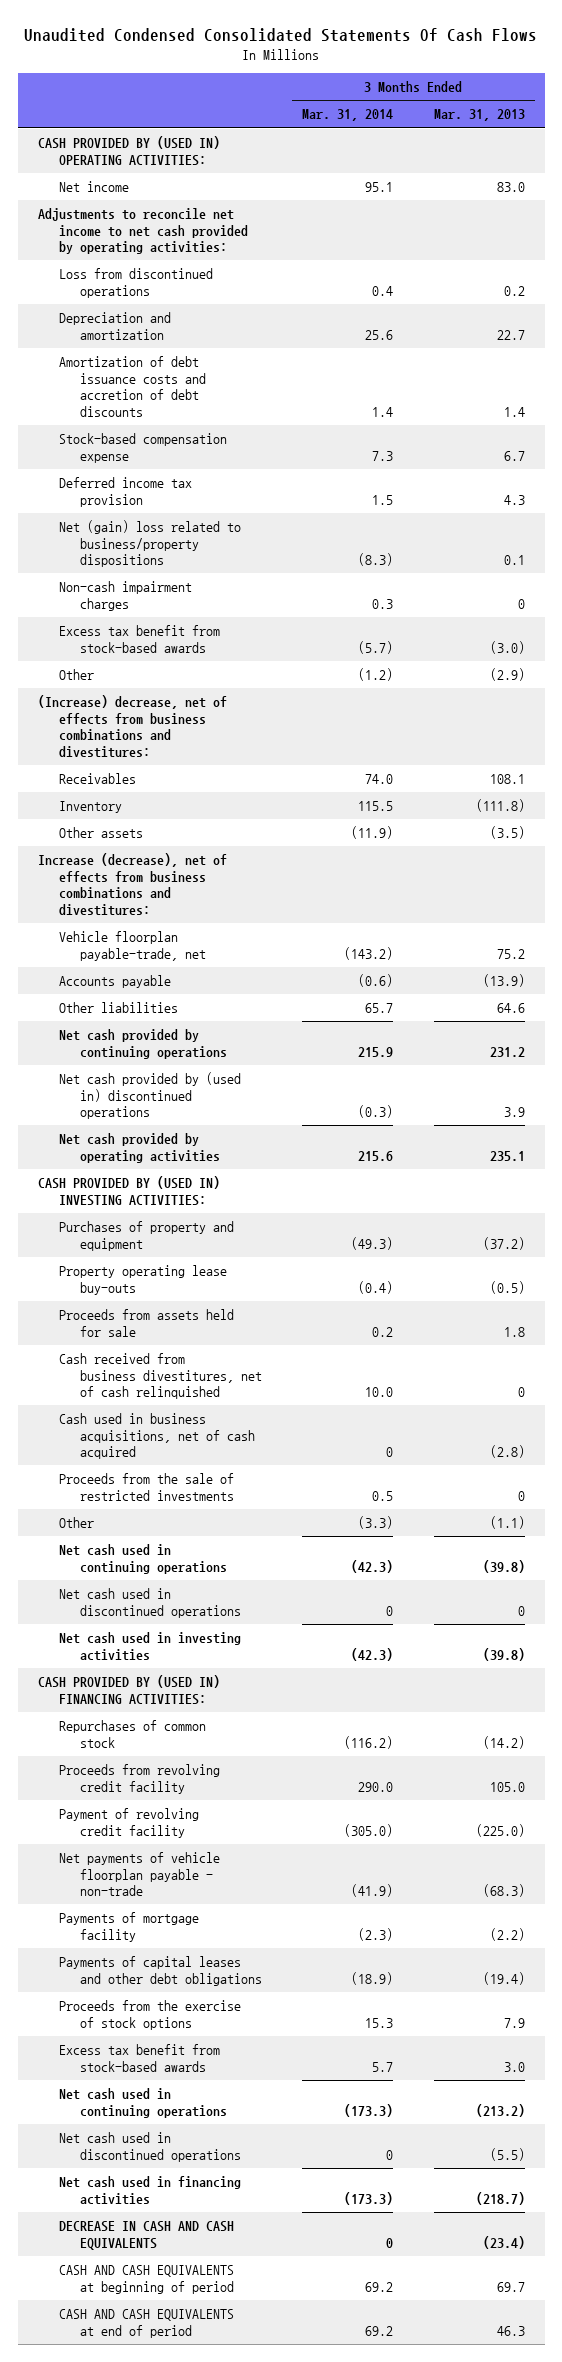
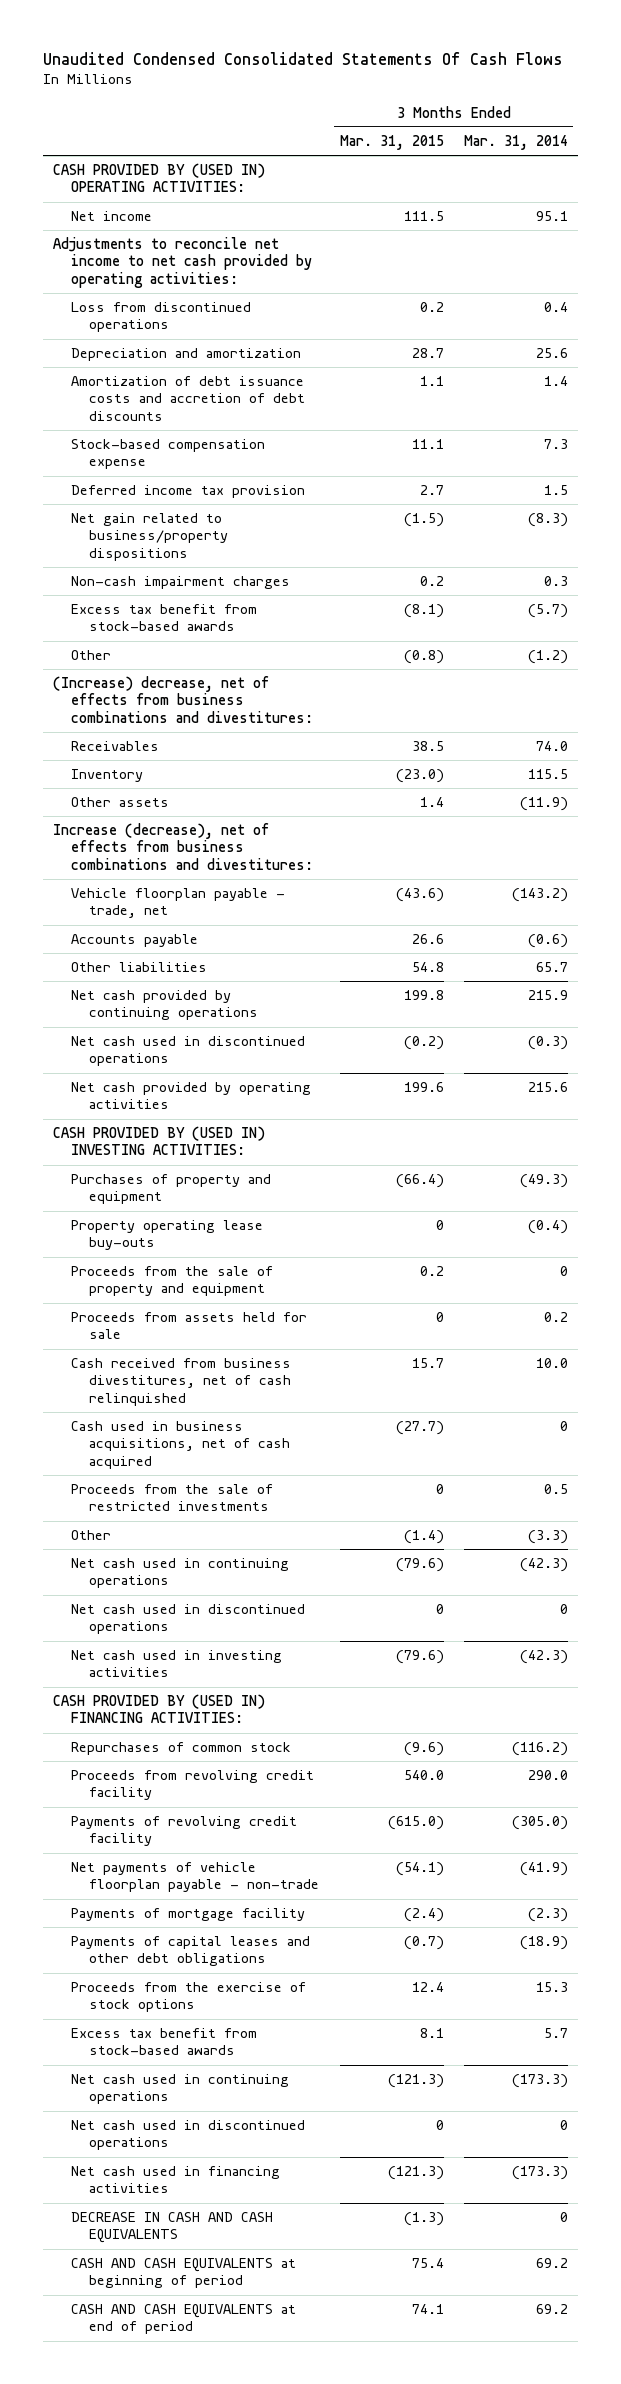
- | 3 Months Ended Mar. 31, 2014 | 3 Months Ended Mar. 31, 2013
+ | 3 Months Ended Mar. 31, 2015 | 3 Months Ended Mar. 31, 2014
- Net (gain) loss related to business/property dispositions | (8.3) | 0.1
+ Net gain related to business/property dispositions | (1.5) | (8.3)
- Vehicle floorplan payable-trade, net | (143.2) | 75.2
+ Vehicle floorplan payable - trade, net | (43.6) | (143.2)
- Net cash provided by (used in) discontinued operations | (0.3) | 3.9
+ Net cash used in discontinued operations | (0.2) | (0.3)
+ Proceeds from the sale of property and equipment | 0.2 | 0
- Payment of revolving credit facility | (305.0) | (225.0)
+ Payments of revolving credit facility | (615.0) | (305.0)

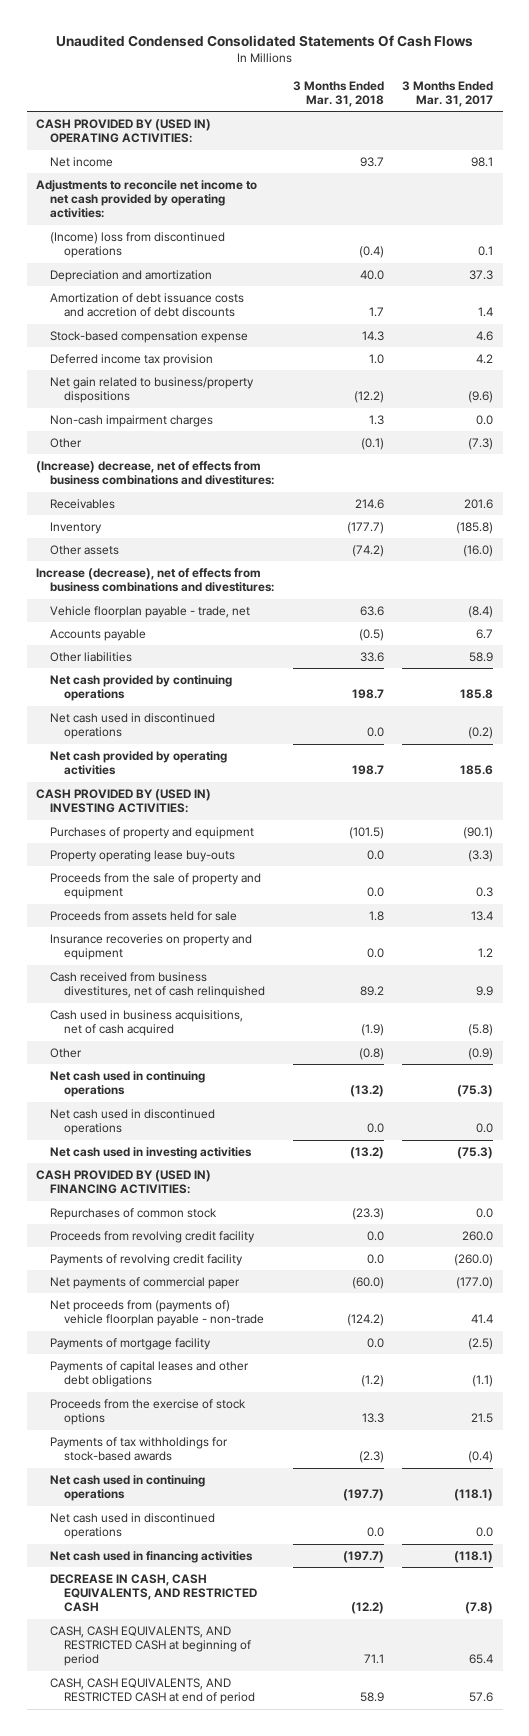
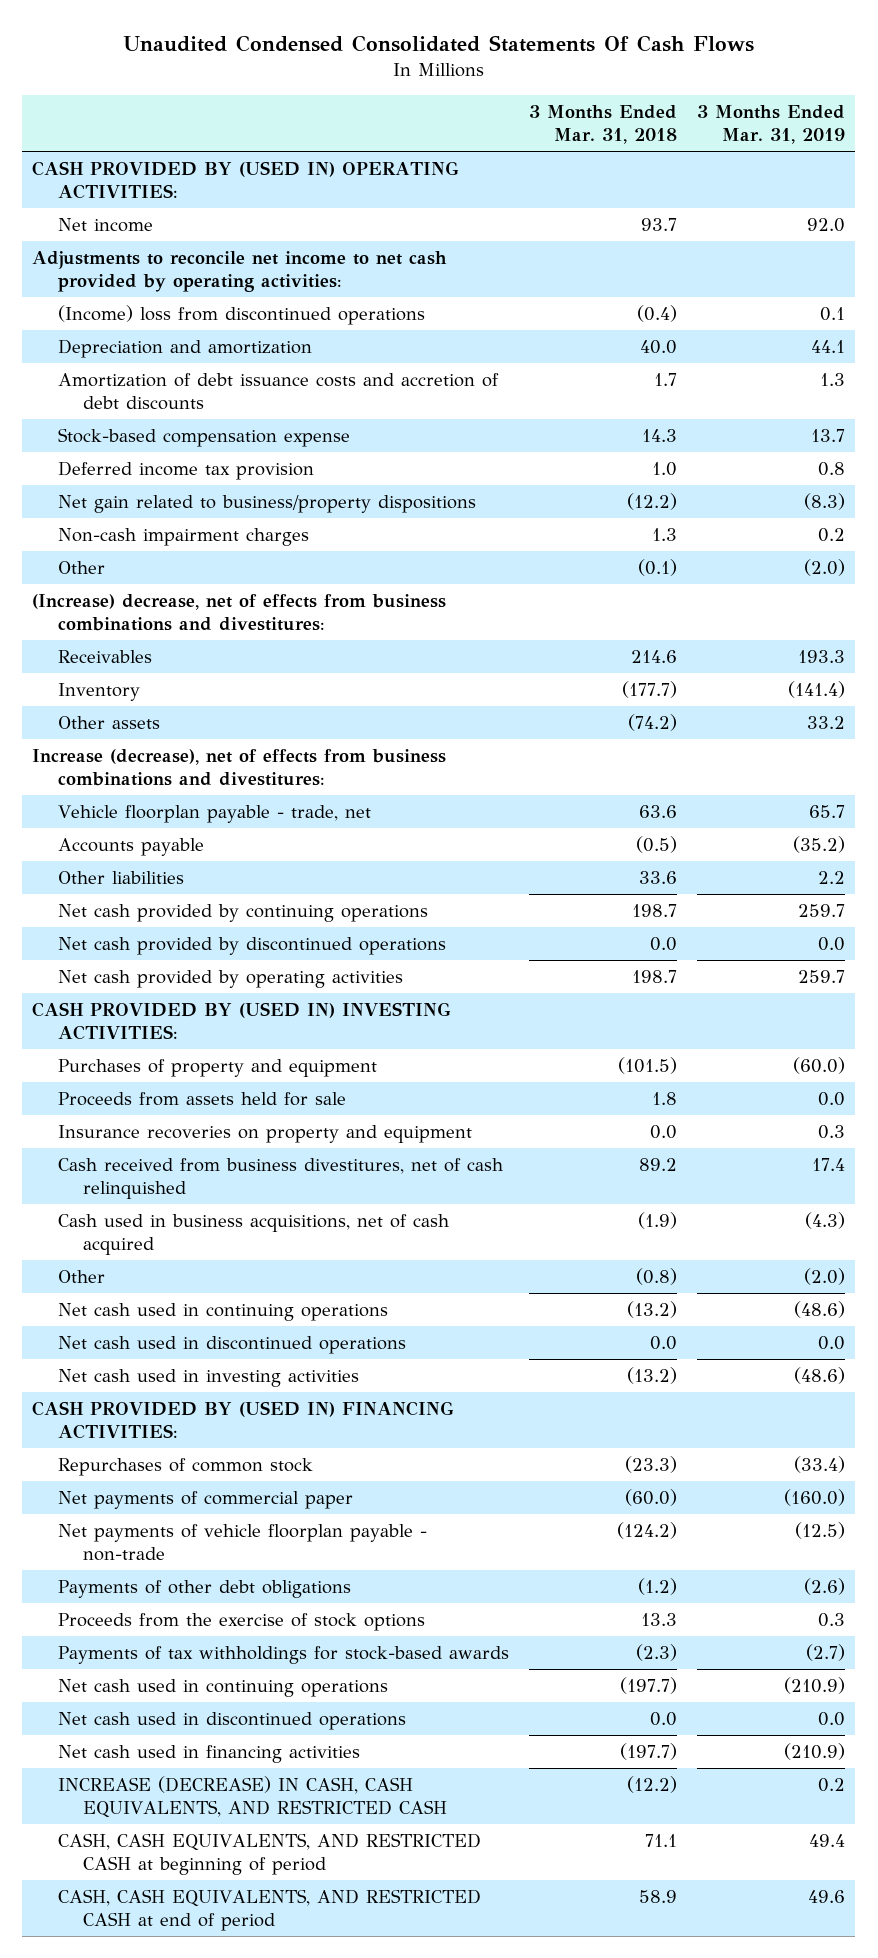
- | 3 Months Ended Mar. 31, 2018 | 3 Months Ended Mar. 31, 2017
+ | 3 Months Ended Mar. 31, 2018 | 3 Months Ended Mar. 31, 2019
- Net cash used in discontinued operations | 0.0 | (0.2)
+ Net cash provided by discontinued operations | 0.0 | 0.0
- Property operating lease buy-outs | 0.0 | (3.3)
- Proceeds from the sale of property and equipment | 0.0 | 0.3
- Proceeds from revolving credit facility | 0.0 | 260.0
- Payments of revolving credit facility | 0.0 | (260.0)
- Net proceeds from (payments of) vehicle floorplan payable - non-trade | (124.2) | 41.4
- Payments of mortgage facility | 0.0 | (2.5)
- Payments of capital leases and other debt obligations | (1.2) | (1.1)
+ Net payments of vehicle floorplan payable - non-trade | (124.2) | (12.5)
+ Payments of other debt obligations | (1.2) | (2.6)
- DECREASE IN CASH, CASH EQUIVALENTS, AND RESTRICTED CASH | (12.2) | (7.8)
+ INCREASE (DECREASE) IN CASH, CASH EQUIVALENTS, AND RESTRICTED CASH | (12.2) | 0.2

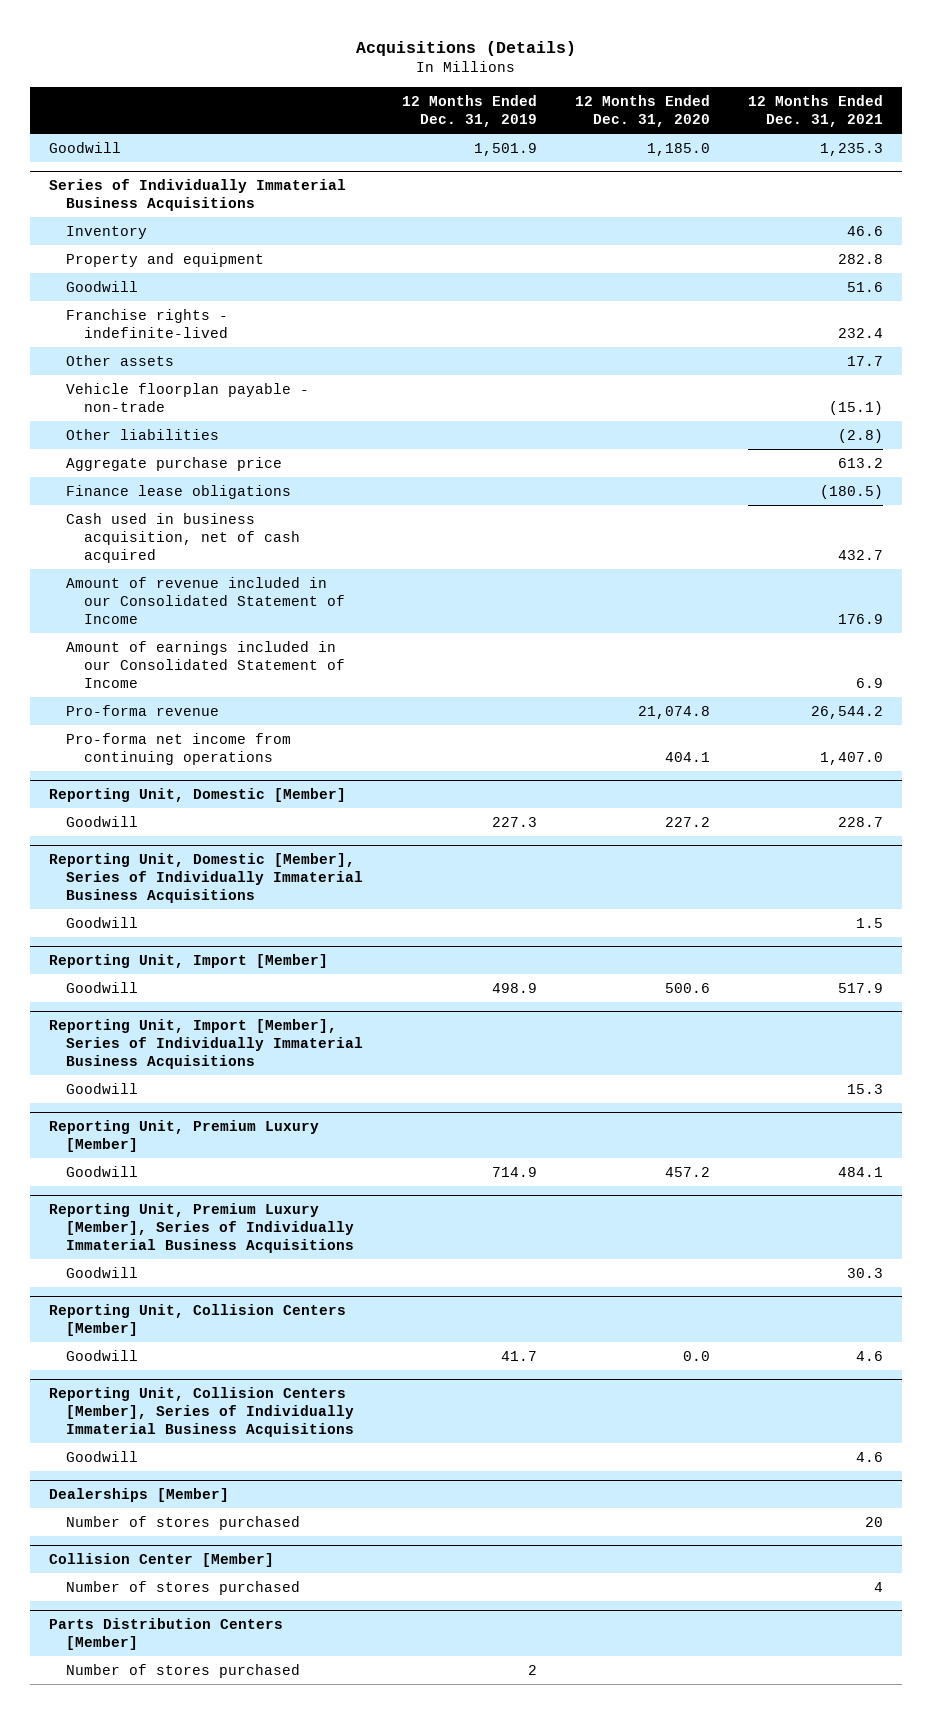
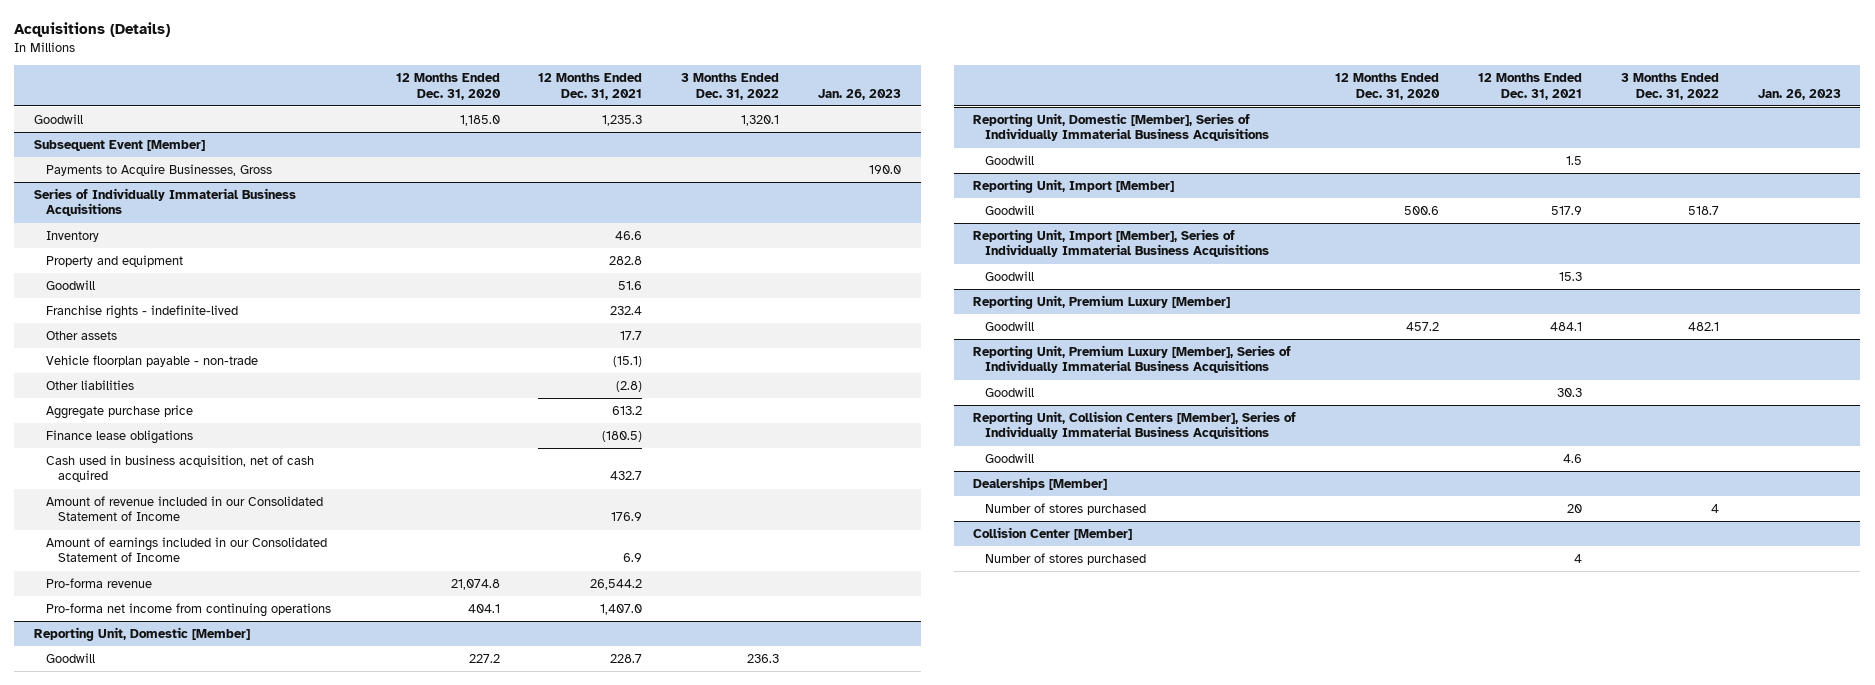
- | 12 Months Ended Dec. 31, 2019 | 12 Months Ended Dec. 31, 2020 | 12 Months Ended Dec. 31, 2021
+ | 12 Months Ended Dec. 31, 2020 | 12 Months Ended Dec. 31, 2021 | 3 Months Ended Dec. 31, 2022 | Jan. 26, 2023
+ Subsequent Event [Member]
+ Payments to Acquire Businesses, Gross | | | | 190.0
- Reporting Unit, Collision Centers [Member]
- Goodwill | 41.7 | 0.0 | 4.6
- Parts Distribution Centers [Member]
- Number of stores purchased | 2 | |

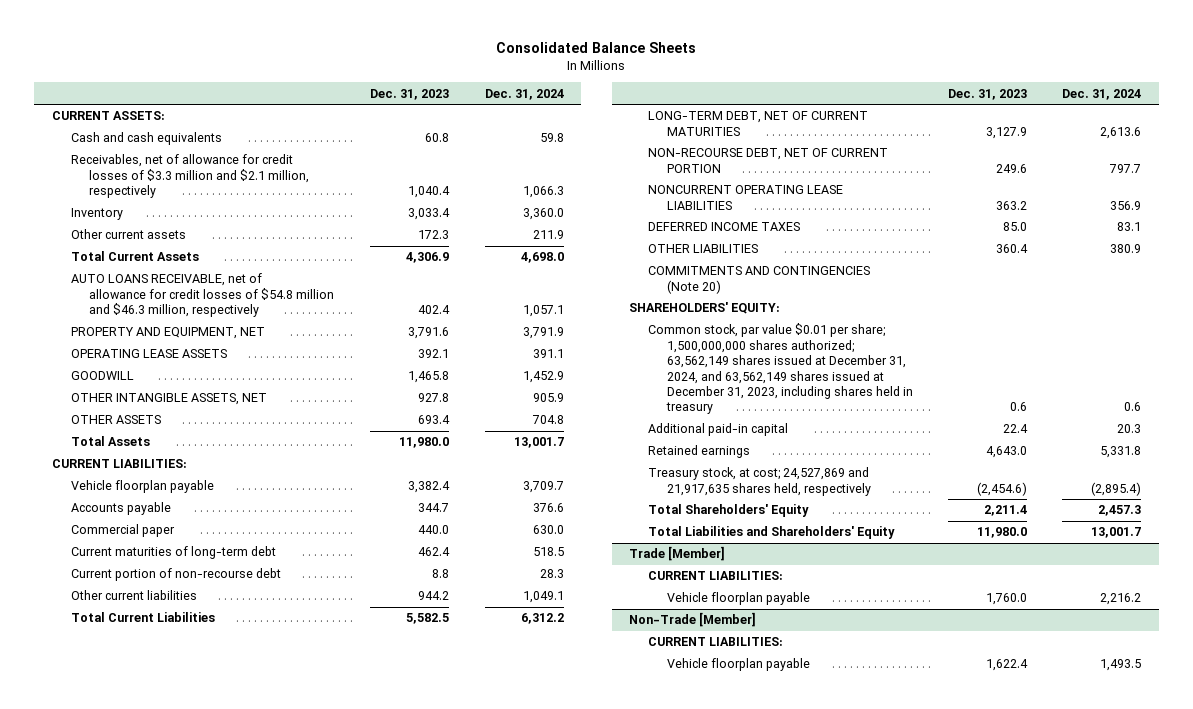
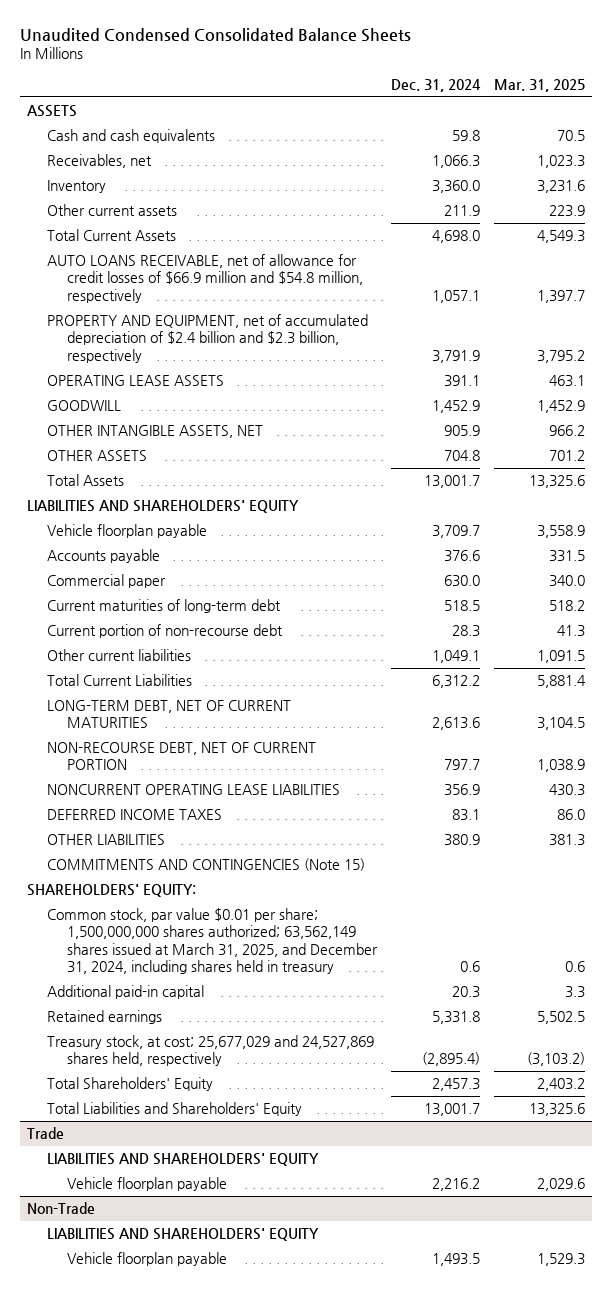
- Consolidated Balance Sheets
+ Unaudited Condensed Consolidated Balance Sheets
- | Dec. 31, 2023 | Dec. 31, 2024
+ | Dec. 31, 2024 | Mar. 31, 2025
- CURRENT ASSETS:
+ ASSETS
- Receivables, net of allowance for credit losses of $3.3 million and $2.1 million, respectively | 1,040.4 | 1,066.3
+ Receivables, net | 1,066.3 | 1,023.3
- AUTO LOANS RECEIVABLE, net of allowance for credit losses of $54.8 million and $46.3 million, respectively | 402.4 | 1,057.1
- PROPERTY AND EQUIPMENT, NET | 3,791.6 | 3,791.9
+ AUTO LOANS RECEIVABLE, net of allowance for credit losses of $66.9 million and $54.8 million, respectively | 1,057.1 | 1,397.7
+ PROPERTY AND EQUIPMENT, net of accumulated depreciation of $2.4 billion and $2.3 billion, respectively | 3,791.9 | 3,795.2
- CURRENT LIABILITIES:
+ LIABILITIES AND SHAREHOLDERS' EQUITY
- COMMITMENTS AND CONTINGENCIES (Note 20)
+ COMMITMENTS AND CONTINGENCIES (Note 15)
- Common stock, par value $0.01 per share; 1,500,000,000 shares authorized; 63,562,149 shares issued at December 31, 2024, and 63,562,149 shares issued at December 31, 2023, including shares held in treasury | 0.6 | 0.6
+ Common stock, par value $0.01 per share; 1,500,000,000 shares authorized; 63,562,149 shares issued at March 31, 2025, and December 31, 2024, including shares held in treasury | 0.6 | 0.6
- Treasury stock, at cost; 24,527,869 and 21,917,635 shares held, respectively | (2,454.6) | (2,895.4)
+ Treasury stock, at cost; 25,677,029 and 24,527,869 shares held, respectively | (2,895.4) | (3,103.2)
- Trade [Member]
- CURRENT LIABILITIES:
+ Trade
+ LIABILITIES AND SHAREHOLDERS' EQUITY
- Non-Trade [Member]
- CURRENT LIABILITIES:
+ Non-Trade
+ LIABILITIES AND SHAREHOLDERS' EQUITY

